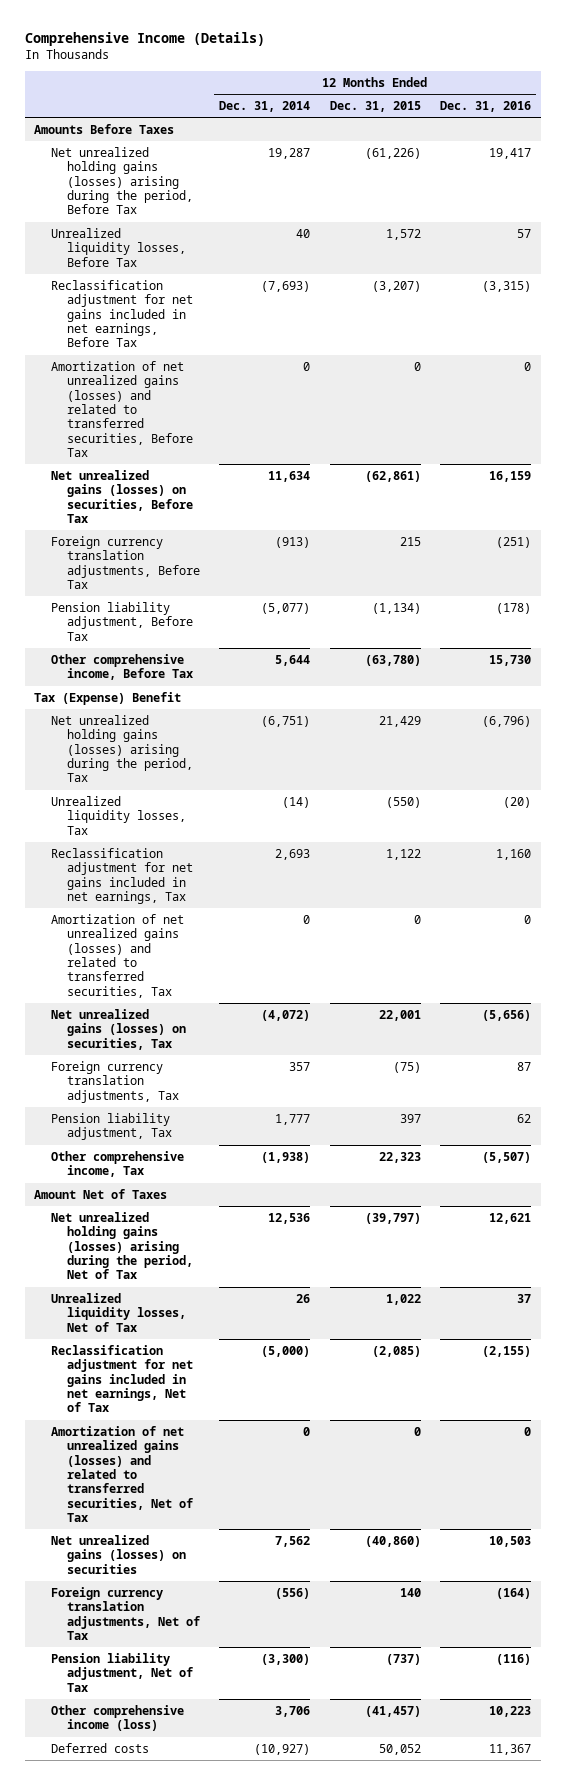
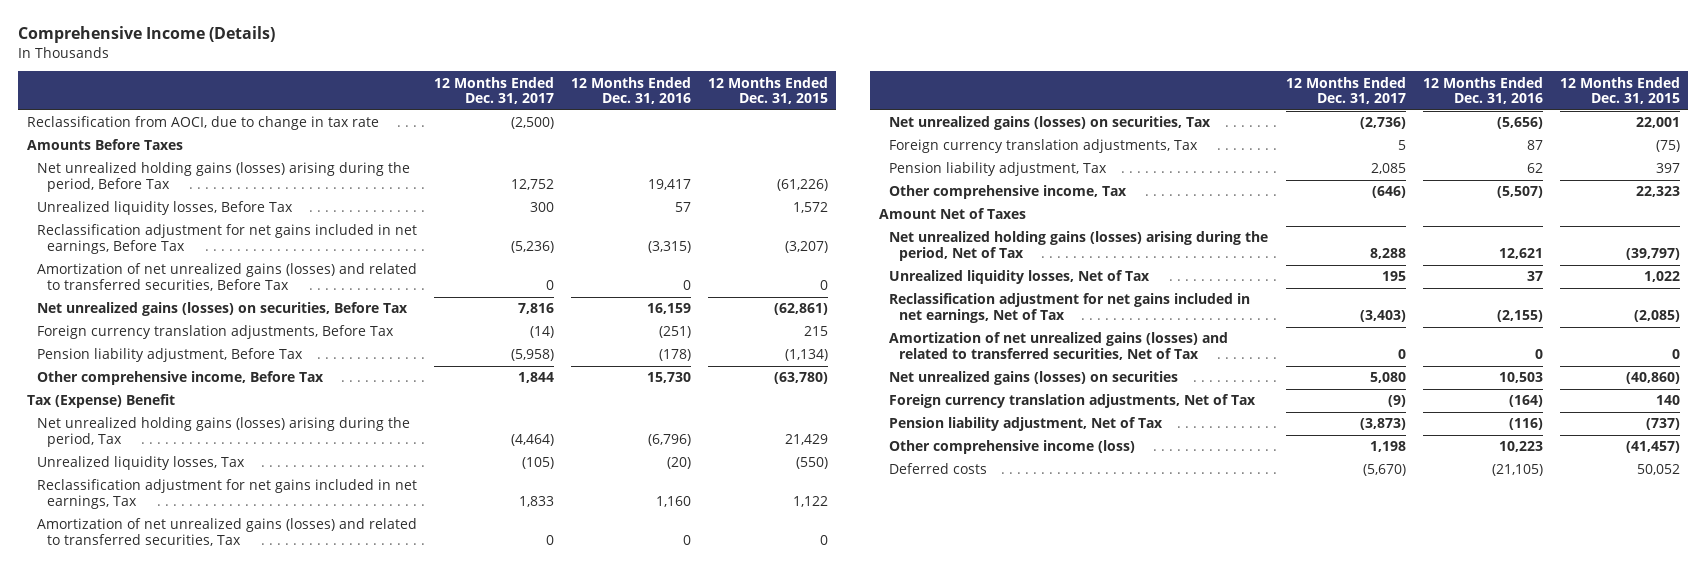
- | 12 Months Ended Dec. 31, 2014 | 12 Months Ended Dec. 31, 2015 | 12 Months Ended Dec. 31, 2016
+ | 12 Months Ended Dec. 31, 2017 | 12 Months Ended Dec. 31, 2016 | 12 Months Ended Dec. 31, 2015
+ Reclassification from AOCI, due to change in tax rate | (2,500) | |
- Deferred costs | (10,927) | 50,052 | 11,367
+ Deferred costs | (5,670) | (21,105) | 50,052

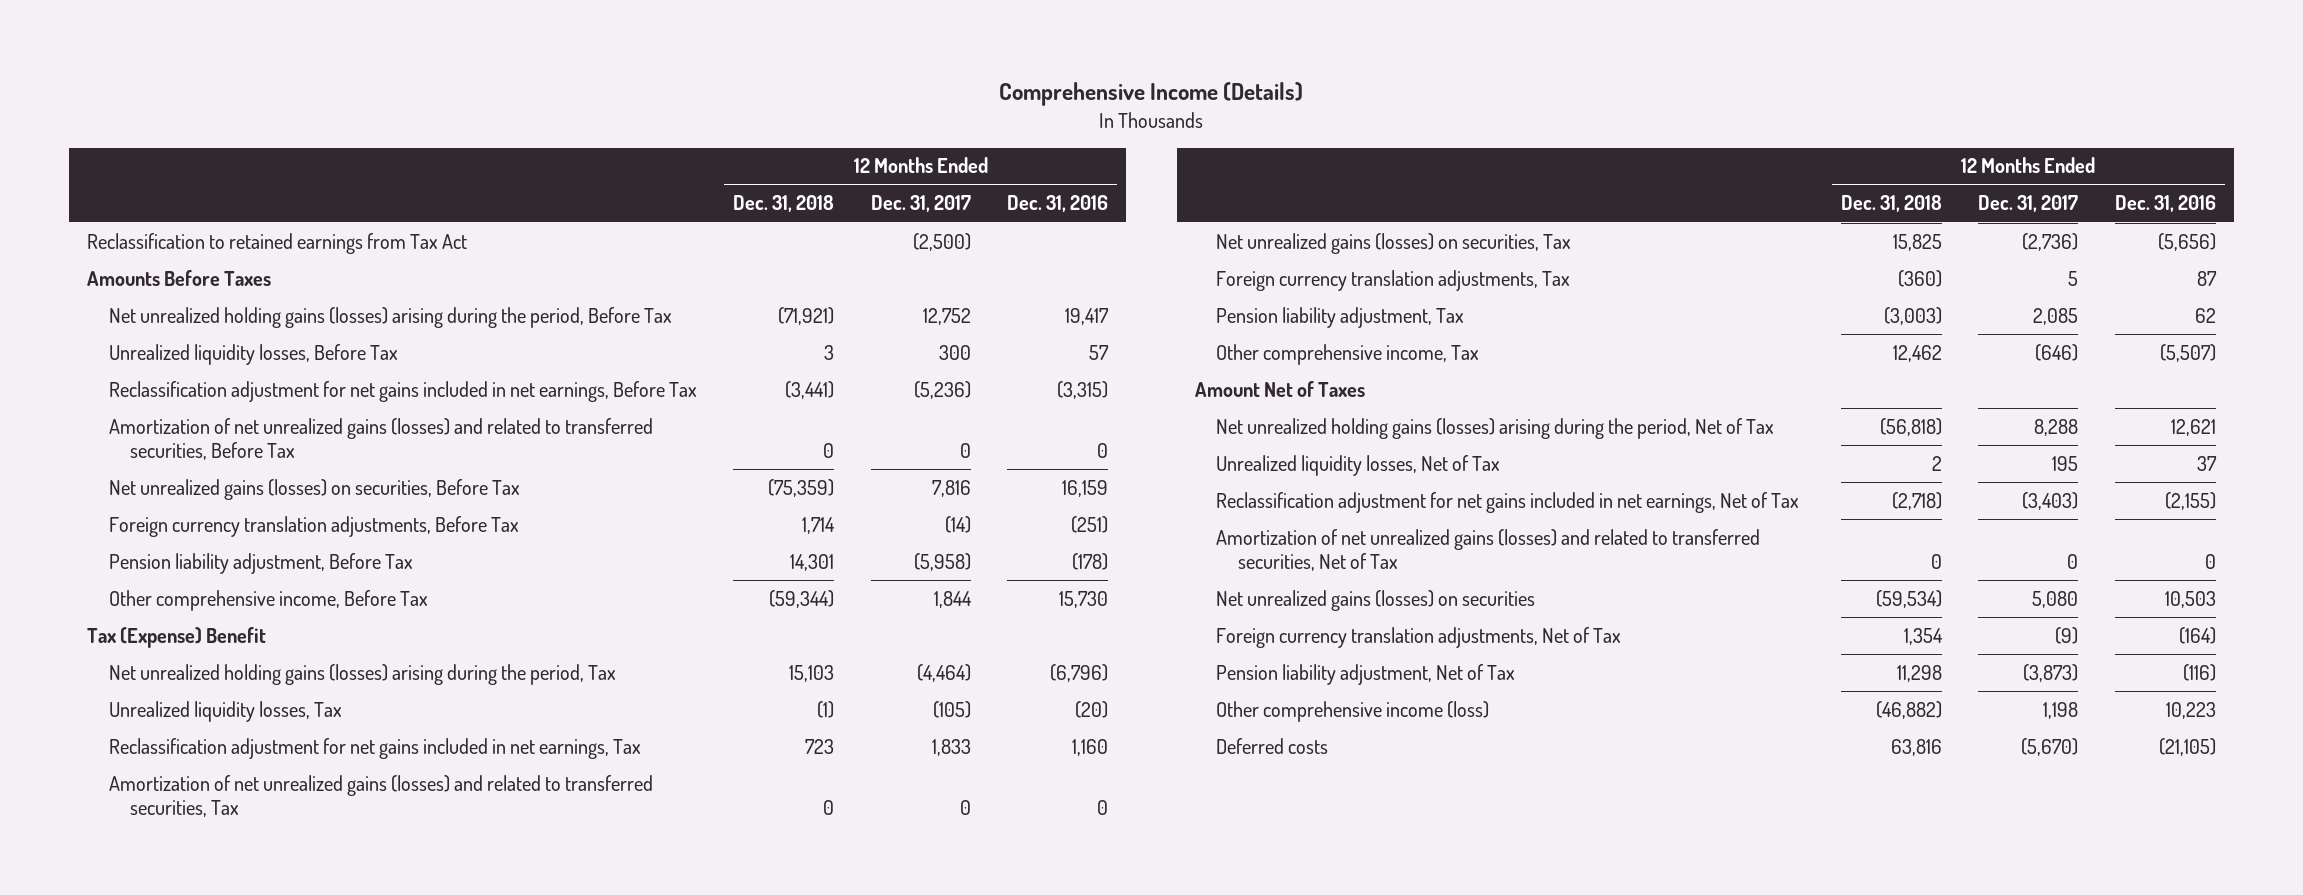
- | 12 Months Ended Dec. 31, 2017 | 12 Months Ended Dec. 31, 2016 | 12 Months Ended Dec. 31, 2015
+ | 12 Months Ended Dec. 31, 2018 | 12 Months Ended Dec. 31, 2017 | 12 Months Ended Dec. 31, 2016
- Reclassification from AOCI, due to change in tax rate | (2,500) | |
+ Reclassification to retained earnings from Tax Act | | (2,500) |

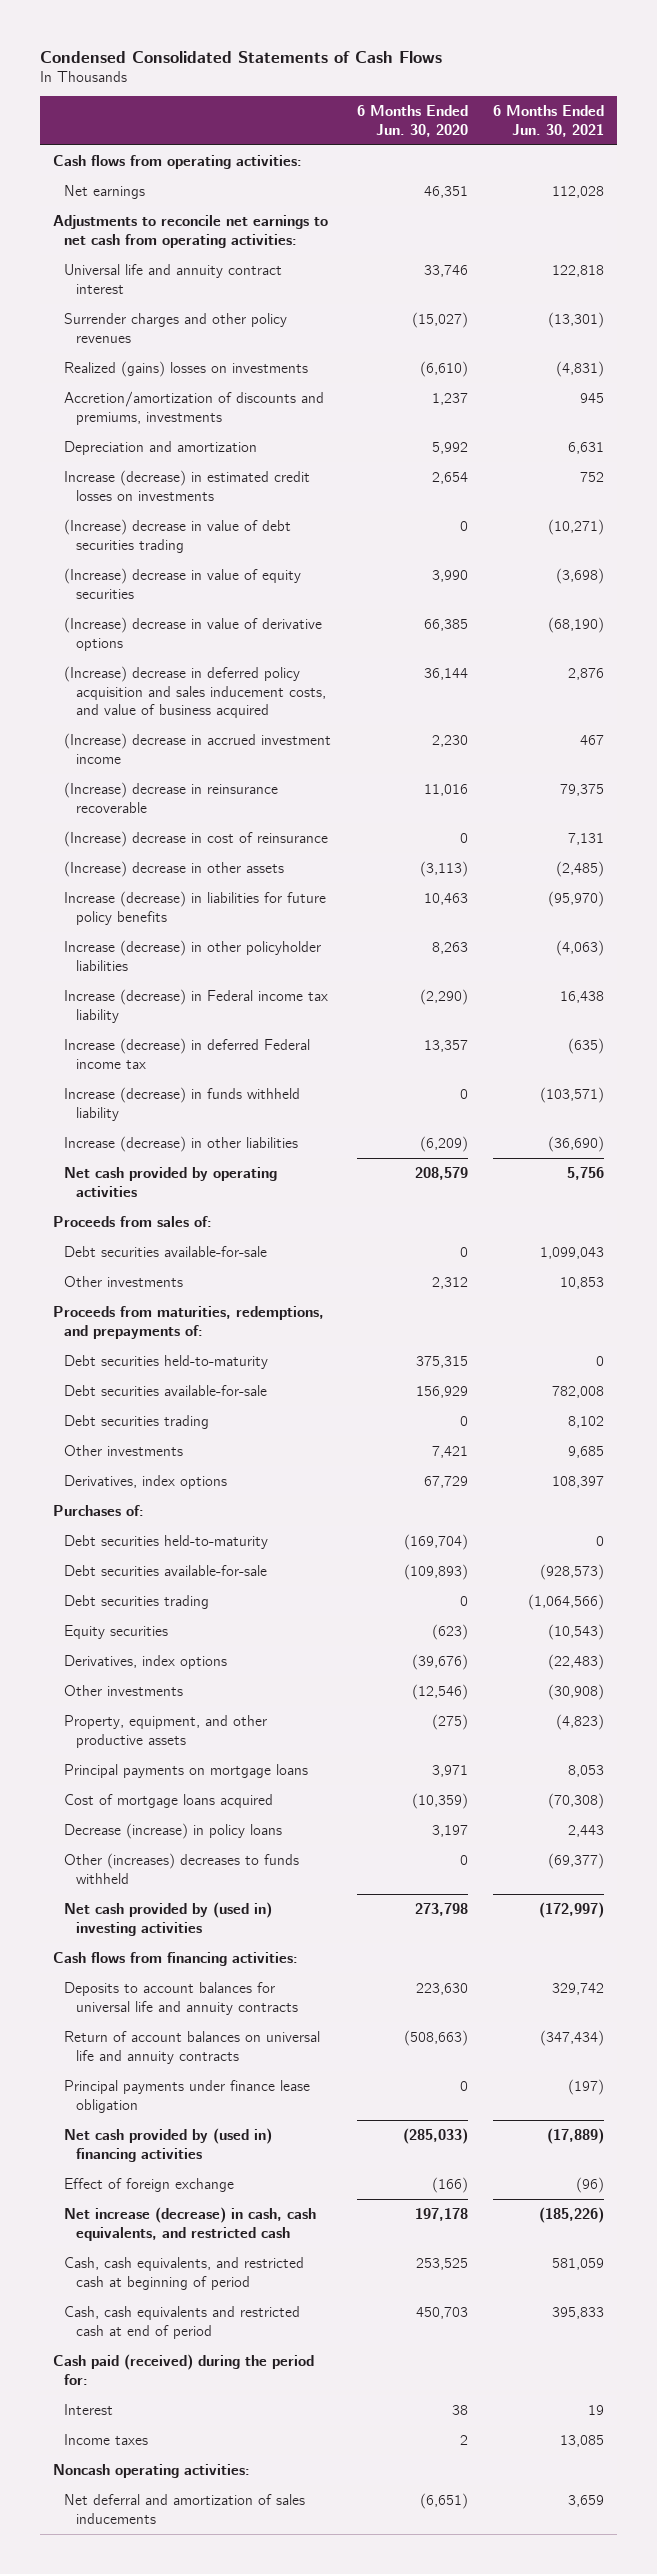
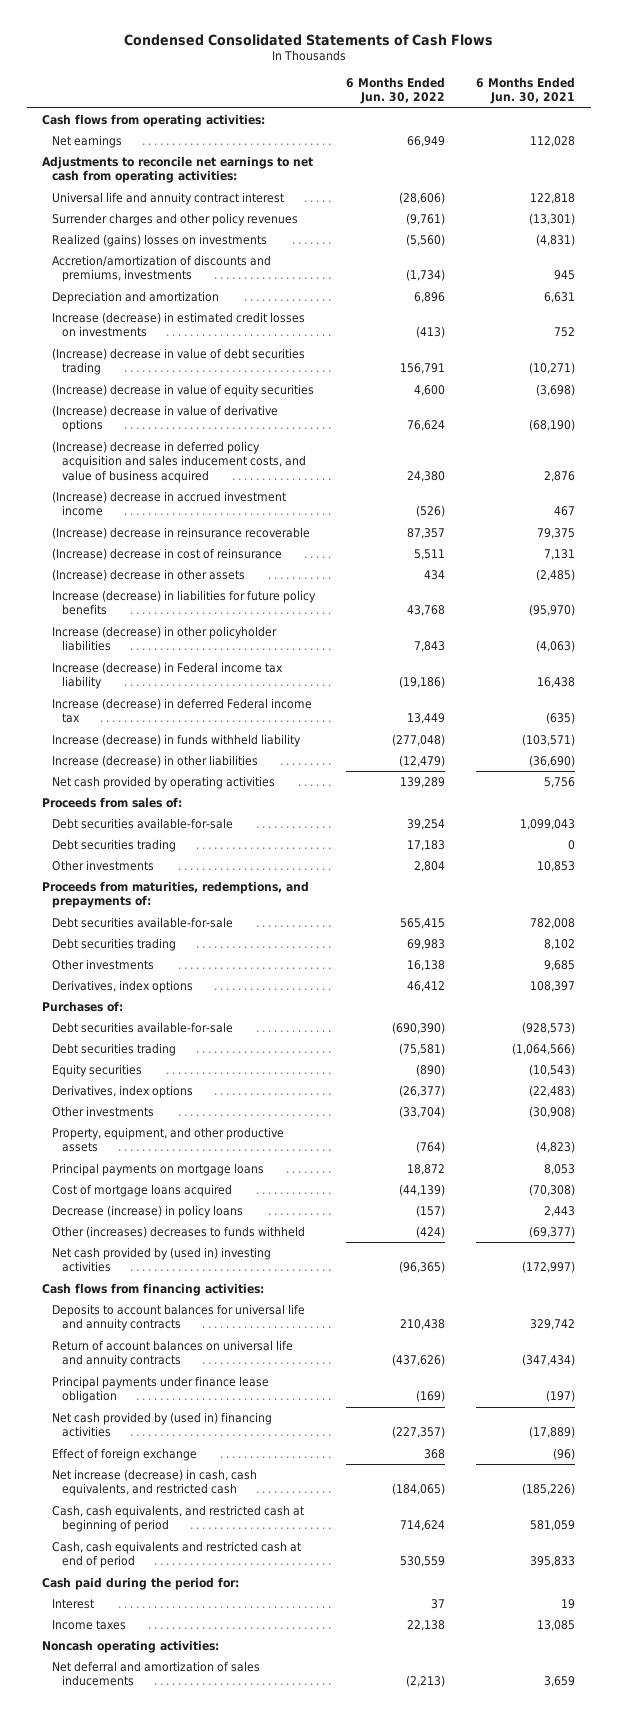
- | 6 Months Ended Jun. 30, 2020 | 6 Months Ended Jun. 30, 2021
+ | 6 Months Ended Jun. 30, 2022 | 6 Months Ended Jun. 30, 2021
+ Debt securities trading | 17,183 | 0
- Debt securities held-to-maturity | 375,315 | 0
- Debt securities held-to-maturity | (169,704) | 0
- Cash paid (received) during the period for:
+ Cash paid during the period for:

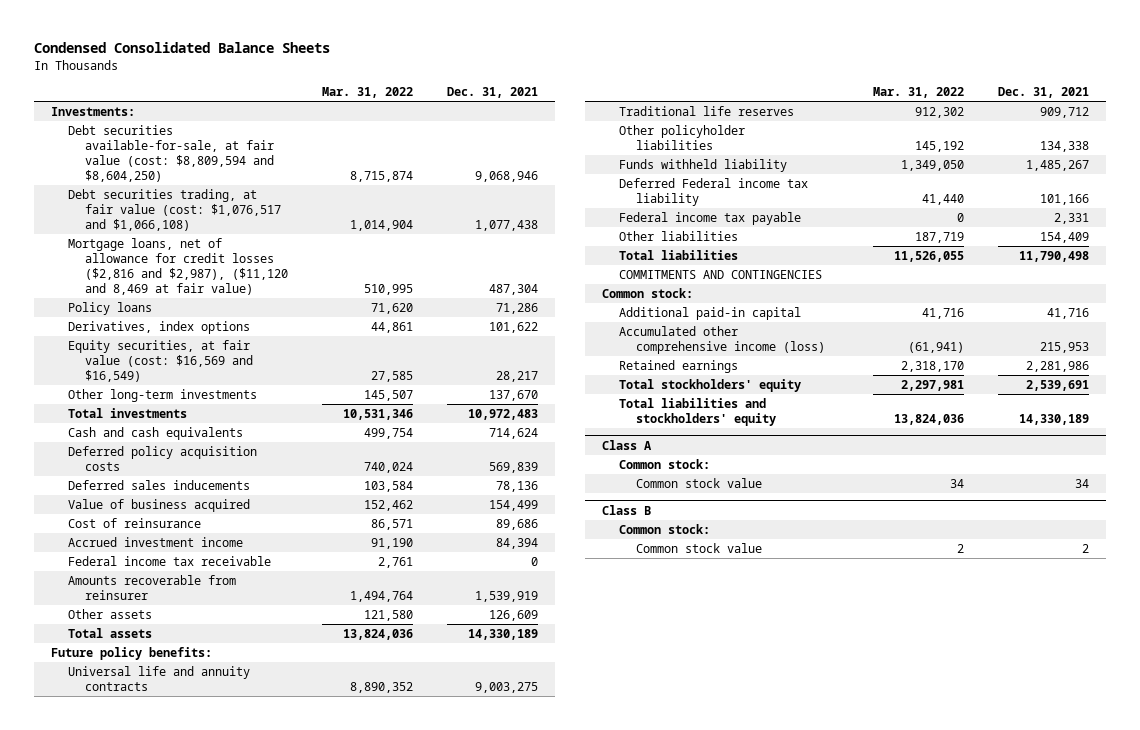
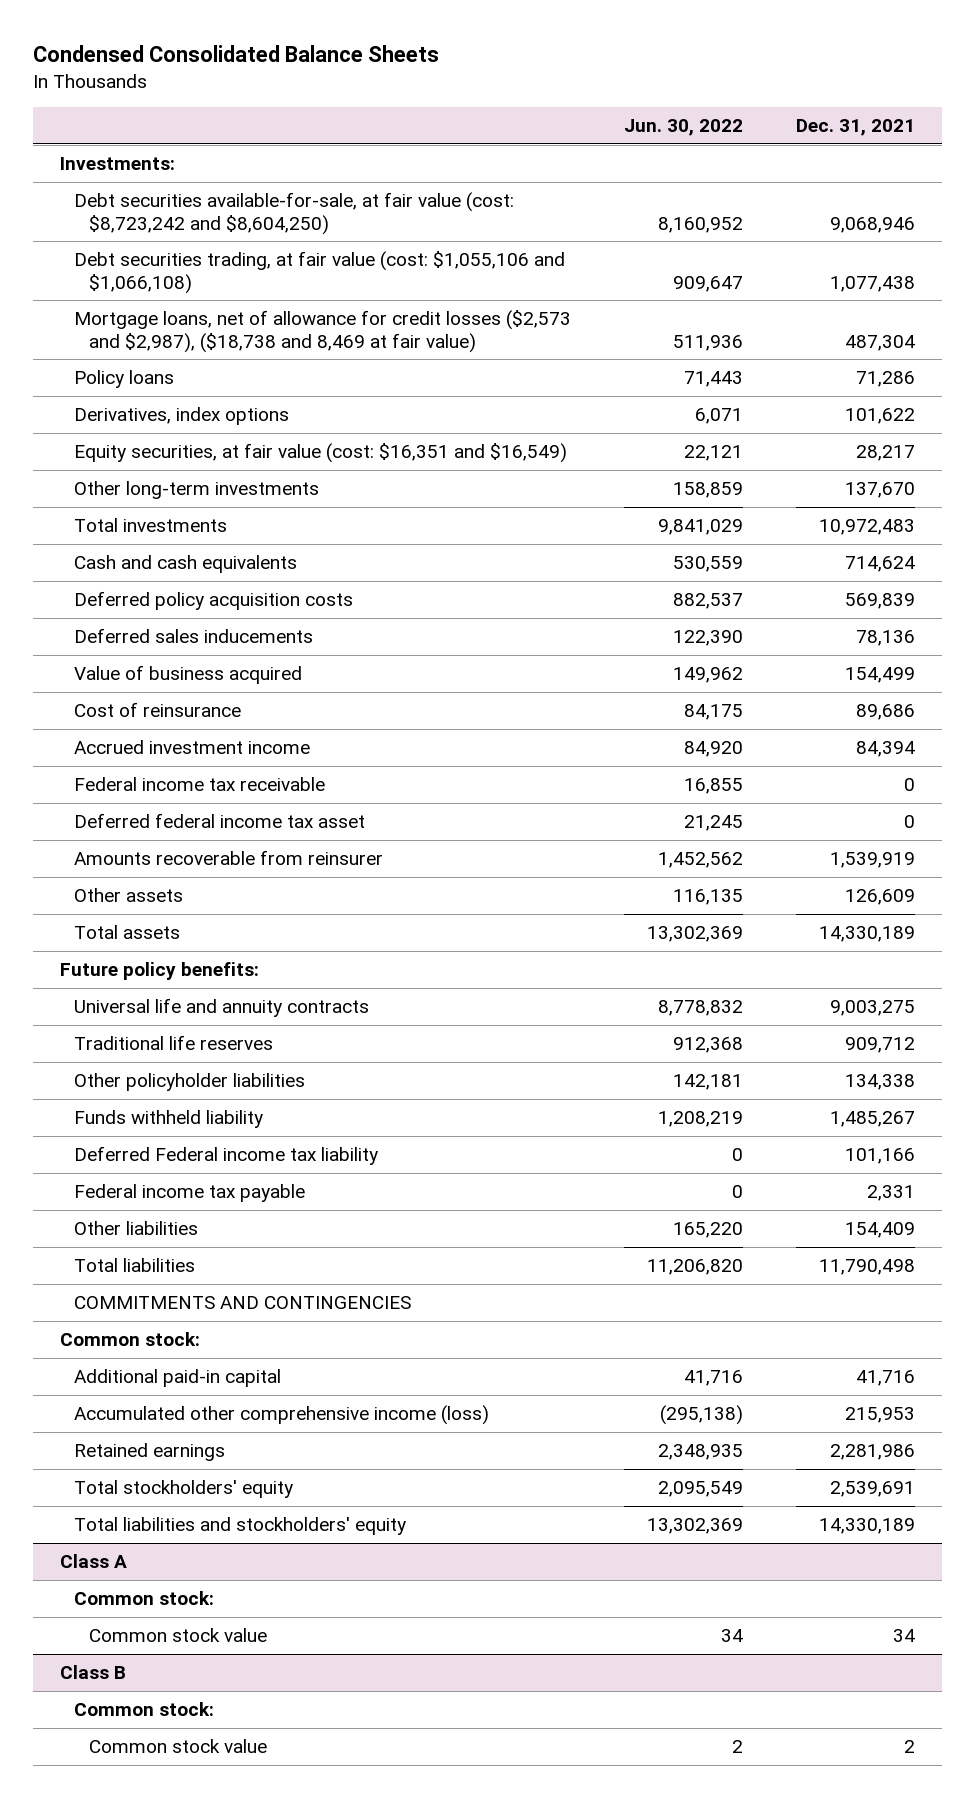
- | Mar. 31, 2022 | Dec. 31, 2021
+ | Jun. 30, 2022 | Dec. 31, 2021
- Debt securities available-for-sale, at fair value (cost: $8,809,594 and $8,604,250) | 8,715,874 | 9,068,946
- Debt securities trading, at fair value (cost: $1,076,517 and $1,066,108) | 1,014,904 | 1,077,438
- Mortgage loans, net of allowance for credit losses ($2,816 and $2,987), ($11,120 and 8,469 at fair value) | 510,995 | 487,304
+ Debt securities available-for-sale, at fair value (cost: $8,723,242 and $8,604,250) | 8,160,952 | 9,068,946
+ Debt securities trading, at fair value (cost: $1,055,106 and $1,066,108) | 909,647 | 1,077,438
+ Mortgage loans, net of allowance for credit losses ($2,573 and $2,987), ($18,738 and 8,469 at fair value) | 511,936 | 487,304
- Equity securities, at fair value (cost: $16,569 and $16,549) | 27,585 | 28,217
+ Equity securities, at fair value (cost: $16,351 and $16,549) | 22,121 | 28,217
+ Deferred federal income tax asset | 21,245 | 0

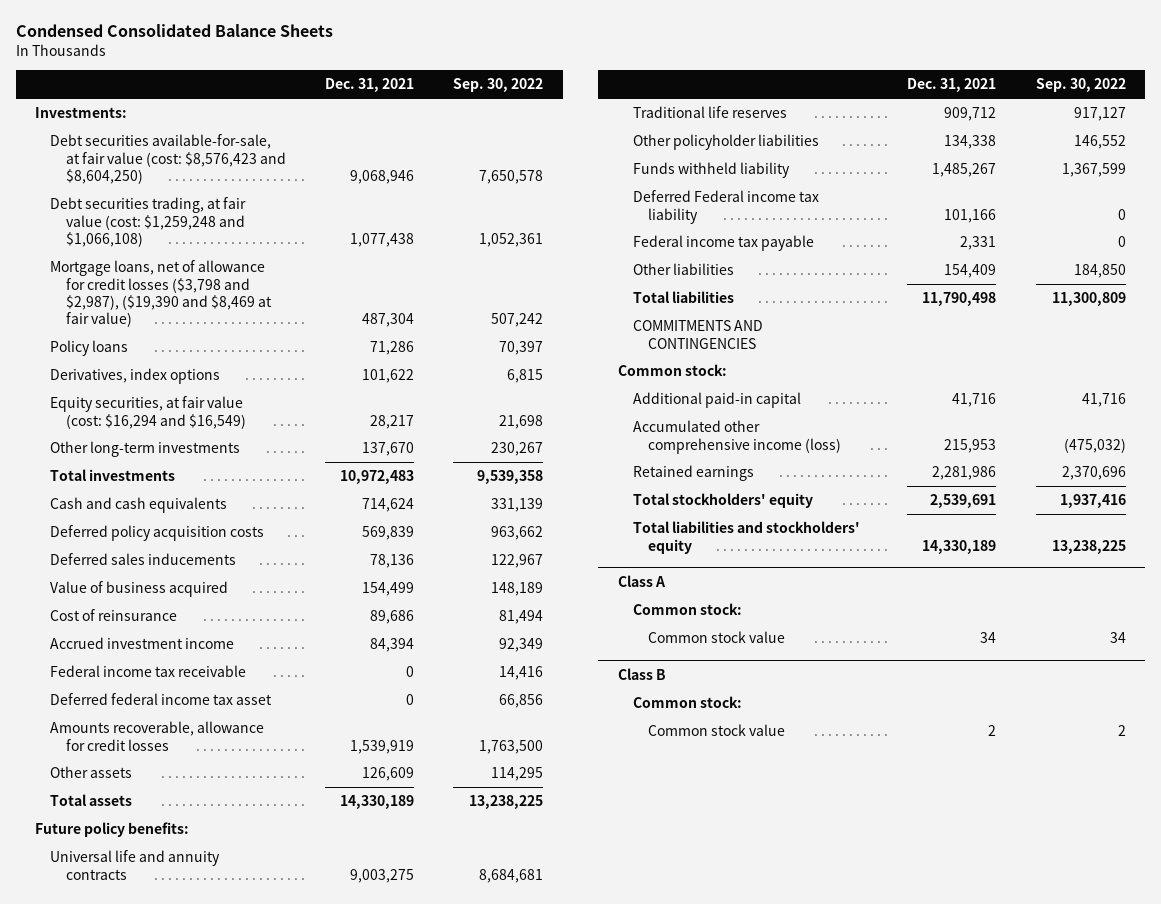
- | Jun. 30, 2022 | Dec. 31, 2021
+ | Dec. 31, 2021 | Sep. 30, 2022
- Debt securities available-for-sale, at fair value (cost: $8,723,242 and $8,604,250) | 8,160,952 | 9,068,946
- Debt securities trading, at fair value (cost: $1,055,106 and $1,066,108) | 909,647 | 1,077,438
- Mortgage loans, net of allowance for credit losses ($2,573 and $2,987), ($18,738 and 8,469 at fair value) | 511,936 | 487,304
+ Debt securities available-for-sale, at fair value (cost: $8,576,423 and $8,604,250) | 9,068,946 | 7,650,578
+ Debt securities trading, at fair value (cost: $1,259,248 and $1,066,108) | 1,077,438 | 1,052,361
+ Mortgage loans, net of allowance for credit losses ($3,798 and $2,987), ($19,390 and $8,469 at fair value) | 487,304 | 507,242
- Equity securities, at fair value (cost: $16,351 and $16,549) | 22,121 | 28,217
+ Equity securities, at fair value (cost: $16,294 and $16,549) | 28,217 | 21,698
- Amounts recoverable from reinsurer | 1,452,562 | 1,539,919
+ Amounts recoverable, allowance for credit losses | 1,539,919 | 1,763,500

